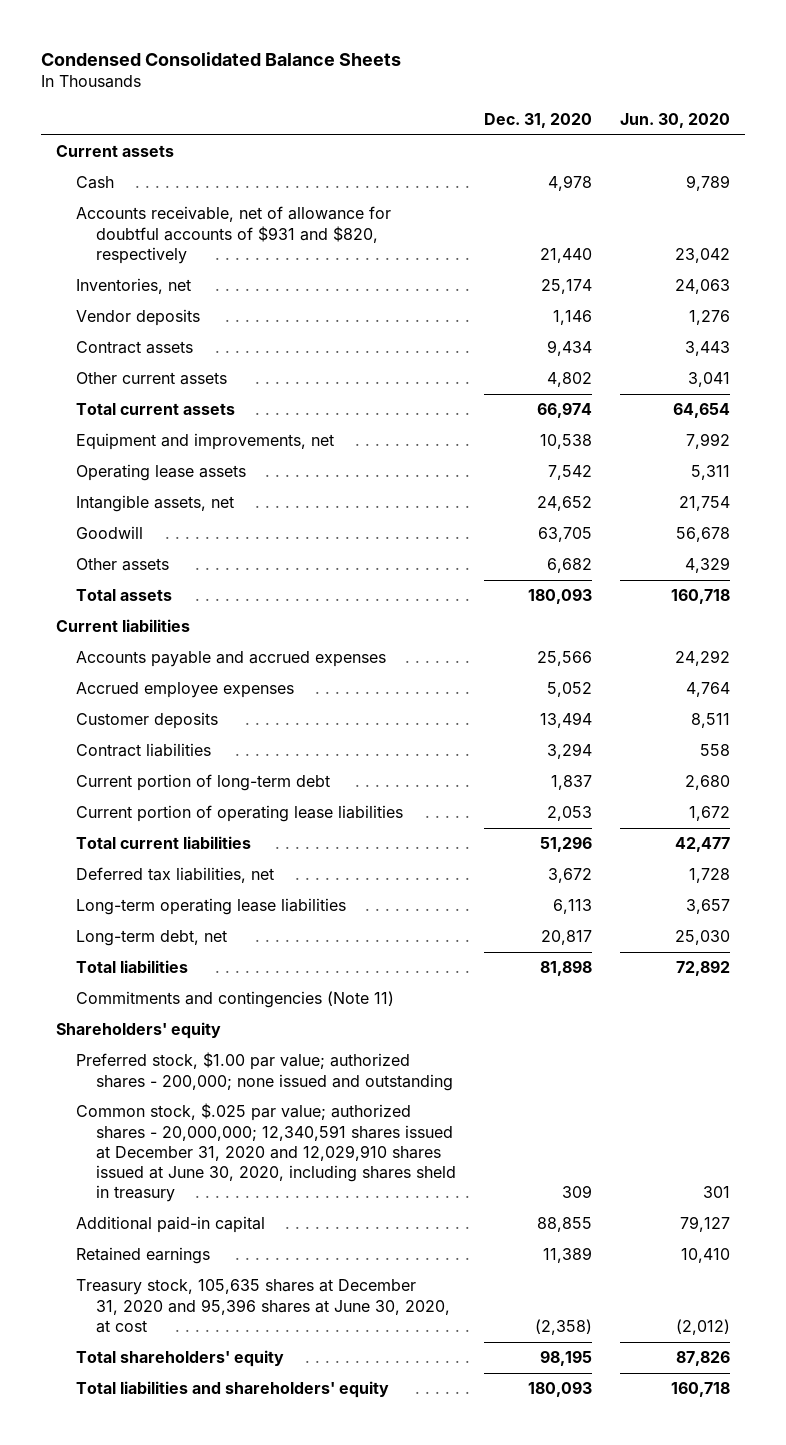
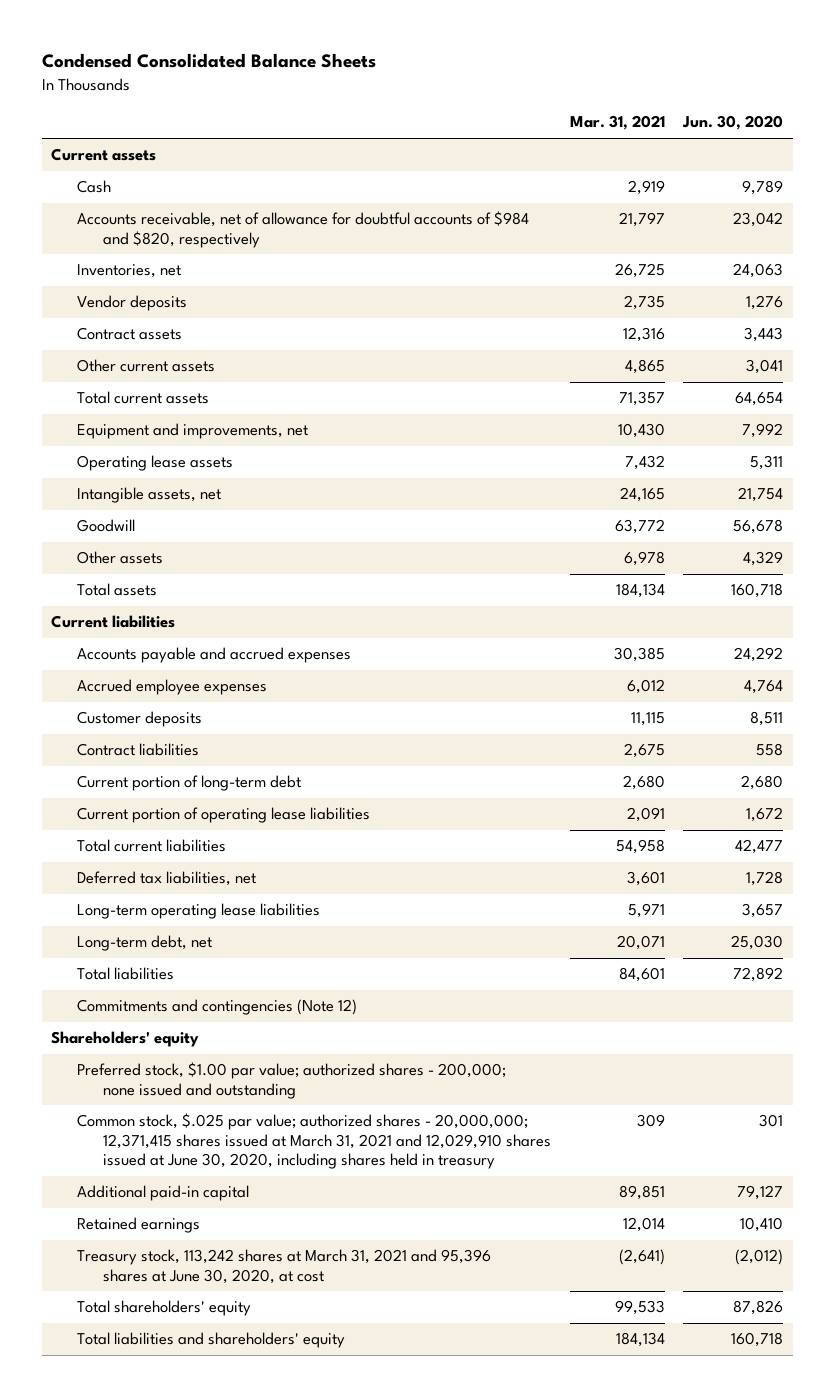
- | Dec. 31, 2020 | Jun. 30, 2020
+ | Mar. 31, 2021 | Jun. 30, 2020
- Accounts receivable, net of allowance for doubtful accounts of $931 and $820, respectively | 21,440 | 23,042
+ Accounts receivable, net of allowance for doubtful accounts of $984 and $820, respectively | 21,797 | 23,042
- Commitments and contingencies (Note 11)
+ Commitments and contingencies (Note 12)
- Common stock, $.025 par value; authorized shares - 20,000,000; 12,340,591 shares issued at December 31, 2020 and 12,029,910 shares issued at June 30, 2020, including shares sheld in treasury | 309 | 301
+ Common stock, $.025 par value; authorized shares - 20,000,000; 12,371,415 shares issued at March 31, 2021 and 12,029,910 shares issued at June 30, 2020, including shares held in treasury | 309 | 301
- Treasury stock, 105,635 shares at December 31, 2020 and 95,396 shares at June 30, 2020, at cost | (2,358) | (2,012)
+ Treasury stock, 113,242 shares at March 31, 2021 and 95,396 shares at June 30, 2020, at cost | (2,641) | (2,012)

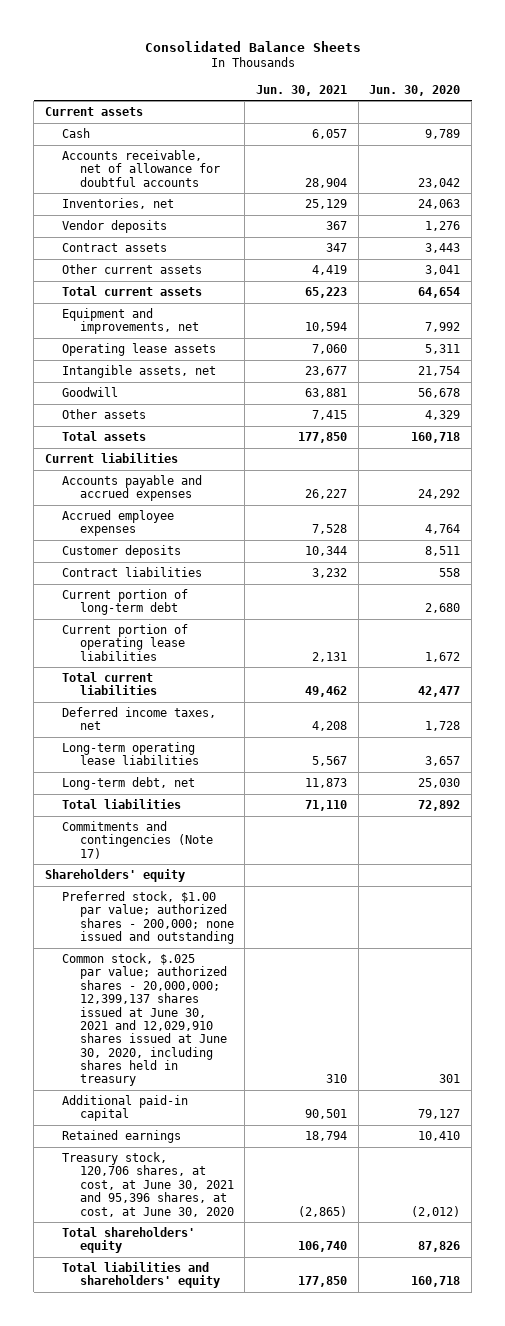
- Condensed Consolidated Balance Sheets
+ Consolidated Balance Sheets
- | Mar. 31, 2021 | Jun. 30, 2020
+ | Jun. 30, 2021 | Jun. 30, 2020
- Accounts receivable, net of allowance for doubtful accounts of $984 and $820, respectively | 21,797 | 23,042
+ Accounts receivable, net of allowance for doubtful accounts | 28,904 | 23,042
- Deferred tax liabilities, net | 3,601 | 1,728
+ Deferred income taxes, net | 4,208 | 1,728
- Commitments and contingencies (Note 12)
+ Commitments and contingencies (Note 17)
- Common stock, $.025 par value; authorized shares - 20,000,000; 12,371,415 shares issued at March 31, 2021 and 12,029,910 shares issued at June 30, 2020, including shares held in treasury | 309 | 301
+ Common stock, $.025 par value; authorized shares - 20,000,000; 12,399,137 shares issued at June 30, 2021 and 12,029,910 shares issued at June 30, 2020, including shares held in treasury | 310 | 301
- Treasury stock, 113,242 shares at March 31, 2021 and 95,396 shares at June 30, 2020, at cost | (2,641) | (2,012)
+ Treasury stock, 120,706 shares, at cost, at June 30, 2021 and 95,396 shares, at cost, at June 30, 2020 | (2,865) | (2,012)

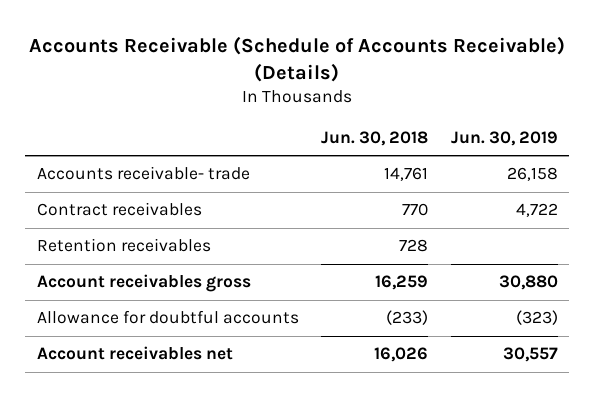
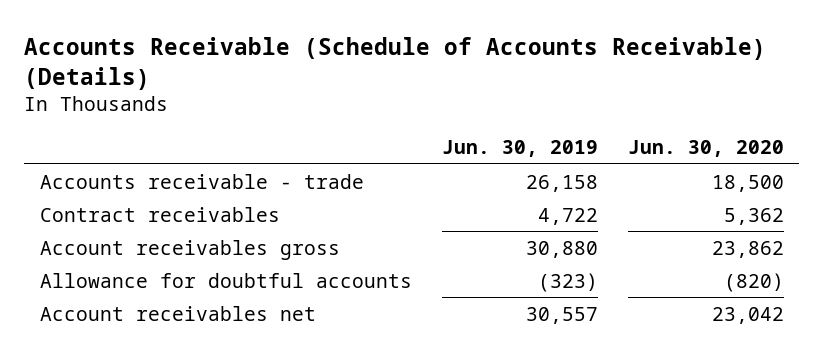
- | Jun. 30, 2018 | Jun. 30, 2019
+ | Jun. 30, 2019 | Jun. 30, 2020
- Accounts receivable- trade | 14,761 | 26,158
+ Accounts receivable - trade | 26,158 | 18,500
- Retention receivables | 728 |

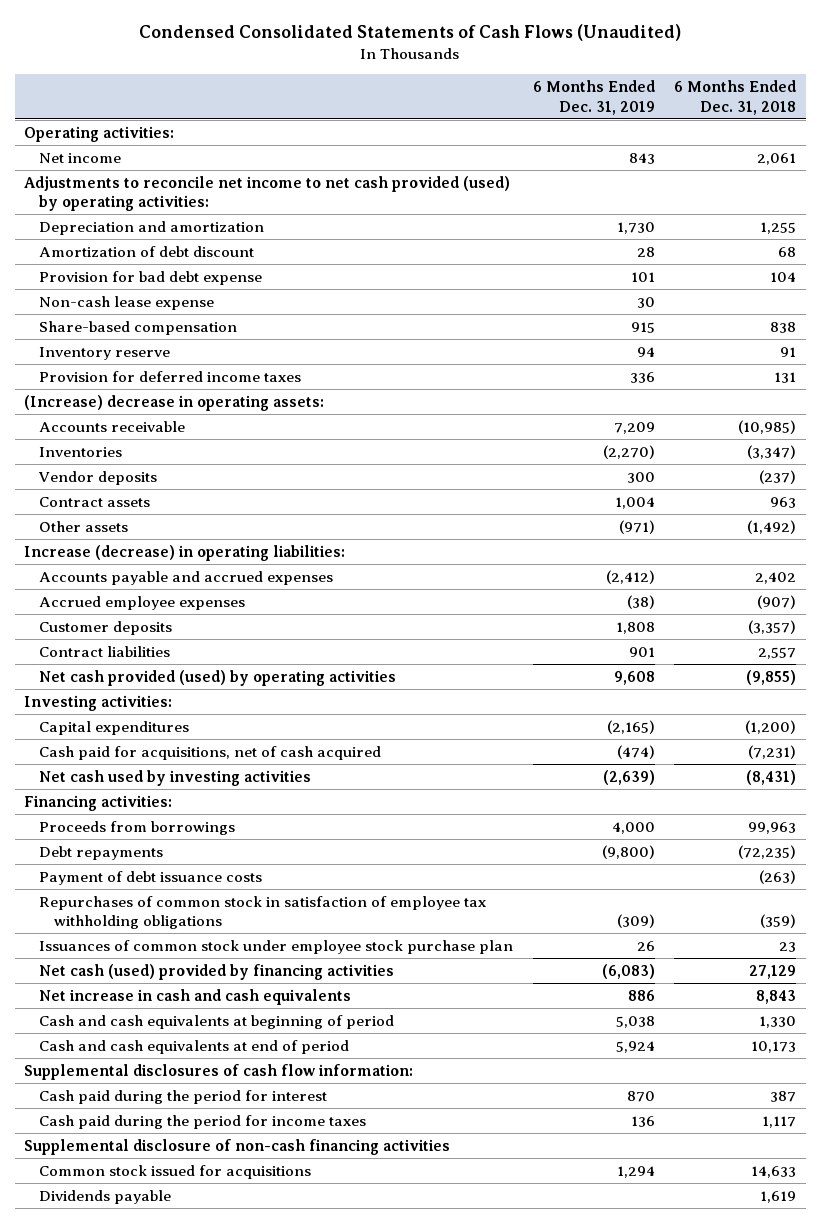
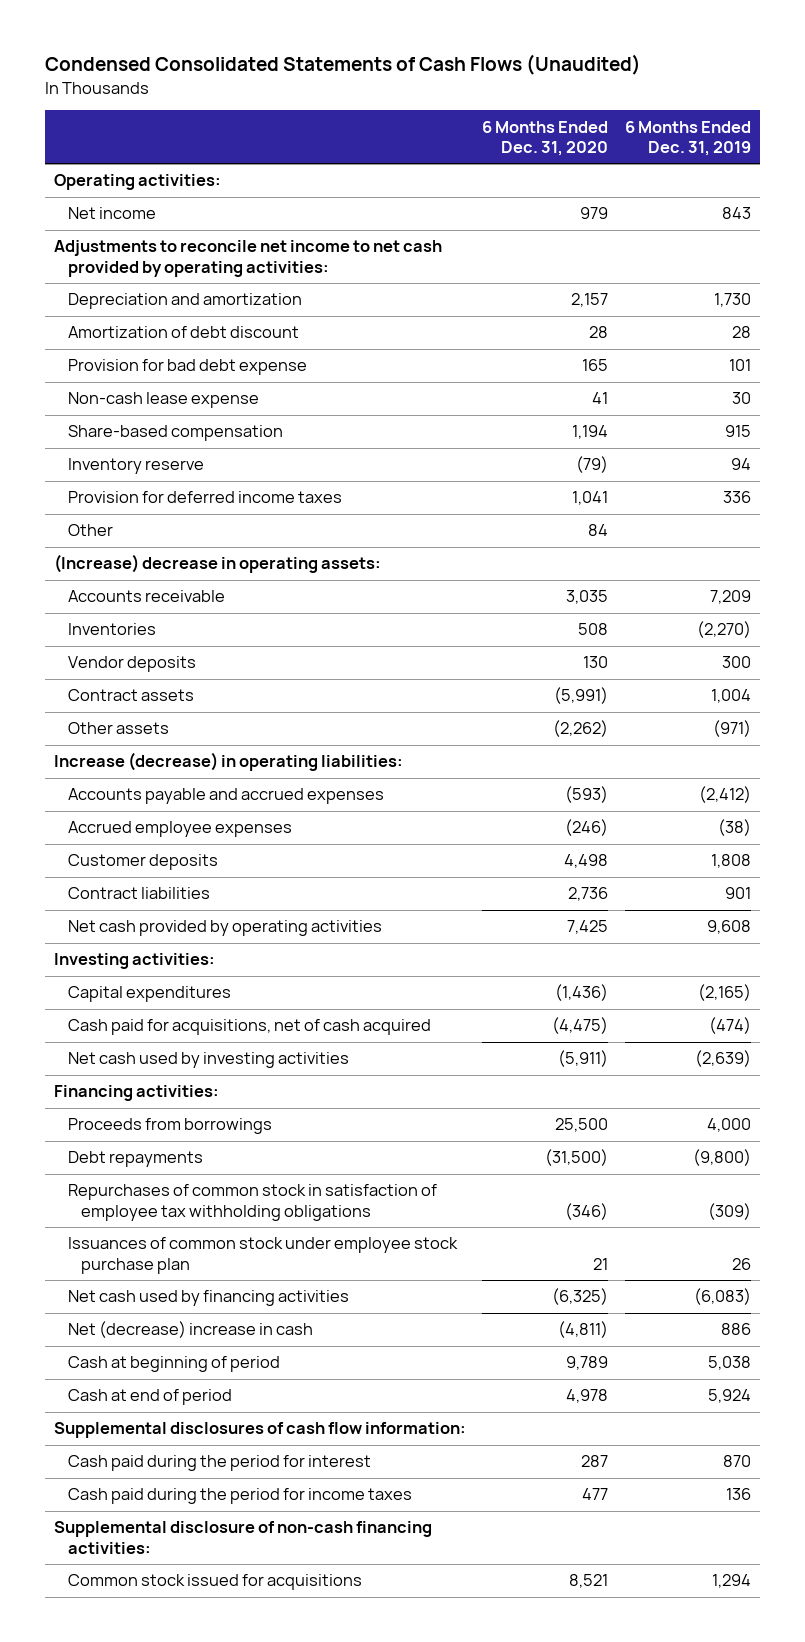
- | 6 Months Ended Dec. 31, 2019 | 6 Months Ended Dec. 31, 2018
+ | 6 Months Ended Dec. 31, 2020 | 6 Months Ended Dec. 31, 2019
- Adjustments to reconcile net income to net cash provided (used) by operating activities:
+ Adjustments to reconcile net income to net cash provided by operating activities:
+ Other | 84 |
- Net cash provided (used) by operating activities | 9,608 | (9,855)
+ Net cash provided by operating activities | 7,425 | 9,608
- Payment of debt issuance costs | | (263)
- Net cash (used) provided by financing activities | (6,083) | 27,129
- Net increase in cash and cash equivalents | 886 | 8,843
- Cash and cash equivalents at beginning of period | 5,038 | 1,330
- Cash and cash equivalents at end of period | 5,924 | 10,173
+ Net cash used by financing activities | (6,325) | (6,083)
+ Net (decrease) increase in cash | (4,811) | 886
+ Cash at beginning of period | 9,789 | 5,038
+ Cash at end of period | 4,978 | 5,924
- Supplemental disclosure of non-cash financing activities
+ Supplemental disclosure of non-cash financing activities:
- Dividends payable | | 1,619

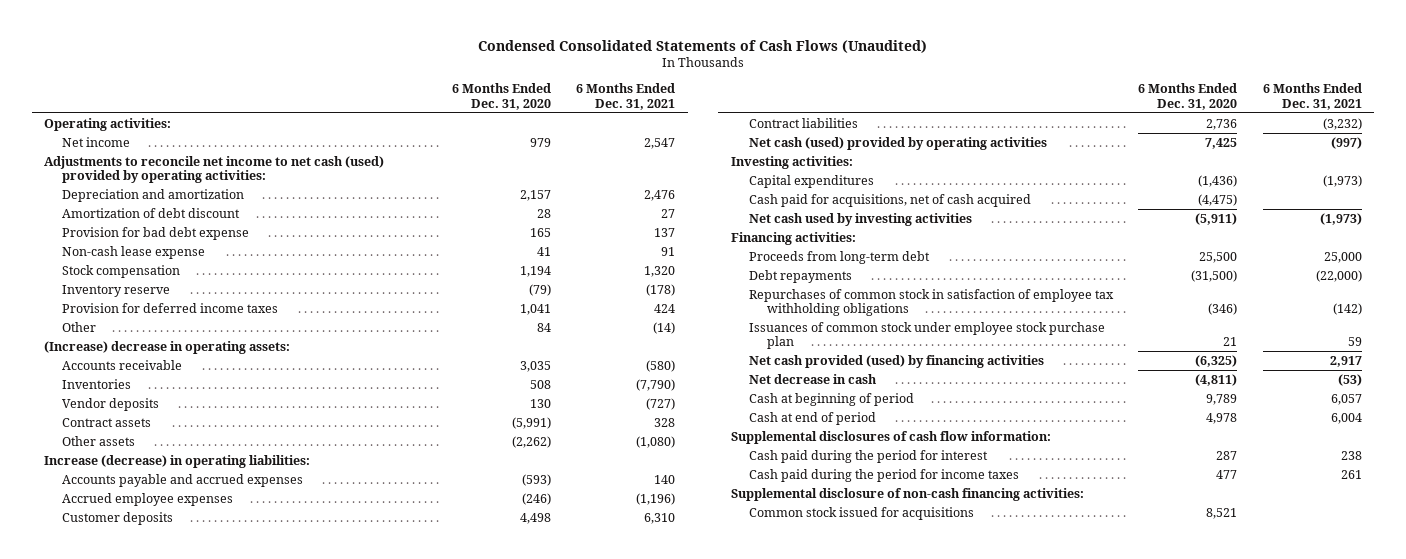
- | 6 Months Ended Dec. 31, 2020 | 6 Months Ended Dec. 31, 2019
+ | 6 Months Ended Dec. 31, 2020 | 6 Months Ended Dec. 31, 2021
- Adjustments to reconcile net income to net cash provided by operating activities:
+ Adjustments to reconcile net income to net cash (used) provided by operating activities:
- Share-based compensation | 1,194 | 915
+ Stock compensation | 1,194 | 1,320
- Net cash provided by operating activities | 7,425 | 9,608
+ Net cash (used) provided by operating activities | 7,425 | (997)
- Proceeds from borrowings | 25,500 | 4,000
+ Proceeds from long-term debt | 25,500 | 25,000
- Net cash used by financing activities | (6,325) | (6,083)
- Net (decrease) increase in cash | (4,811) | 886
+ Net cash provided (used) by financing activities | (6,325) | 2,917
+ Net decrease in cash | (4,811) | (53)

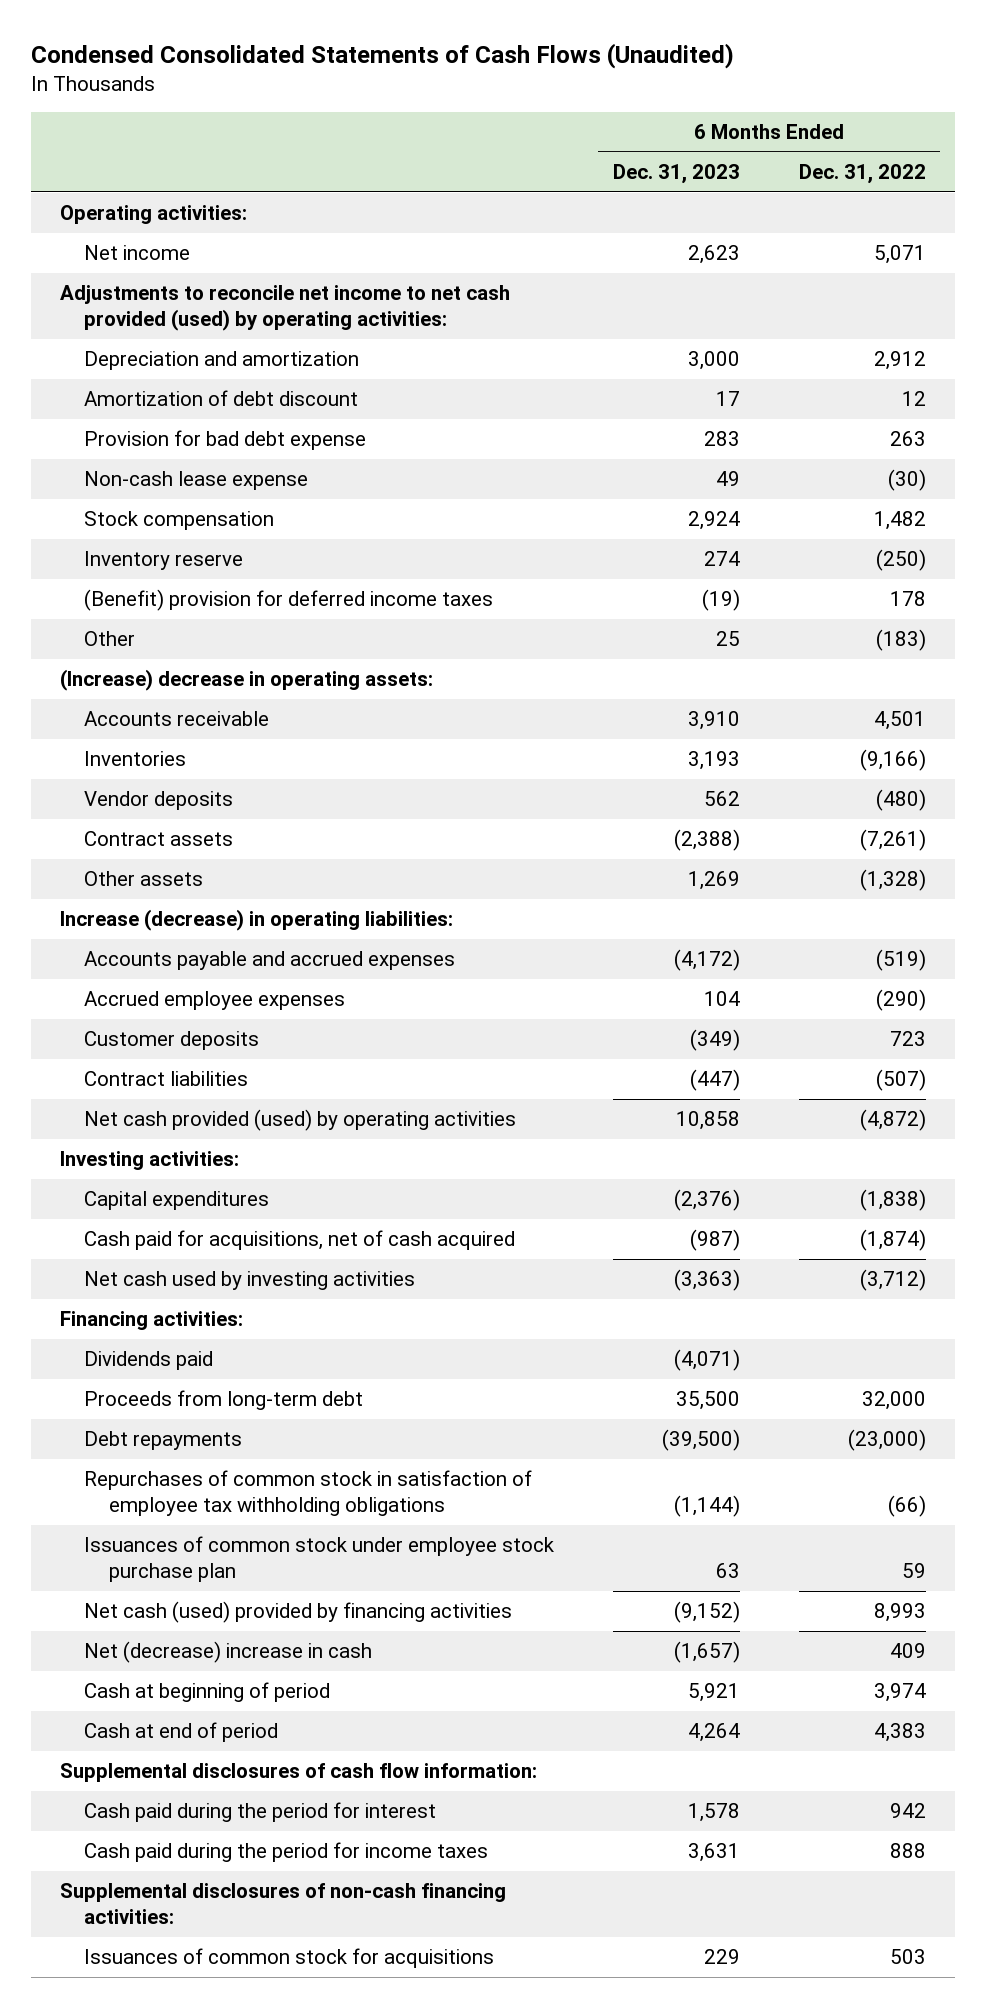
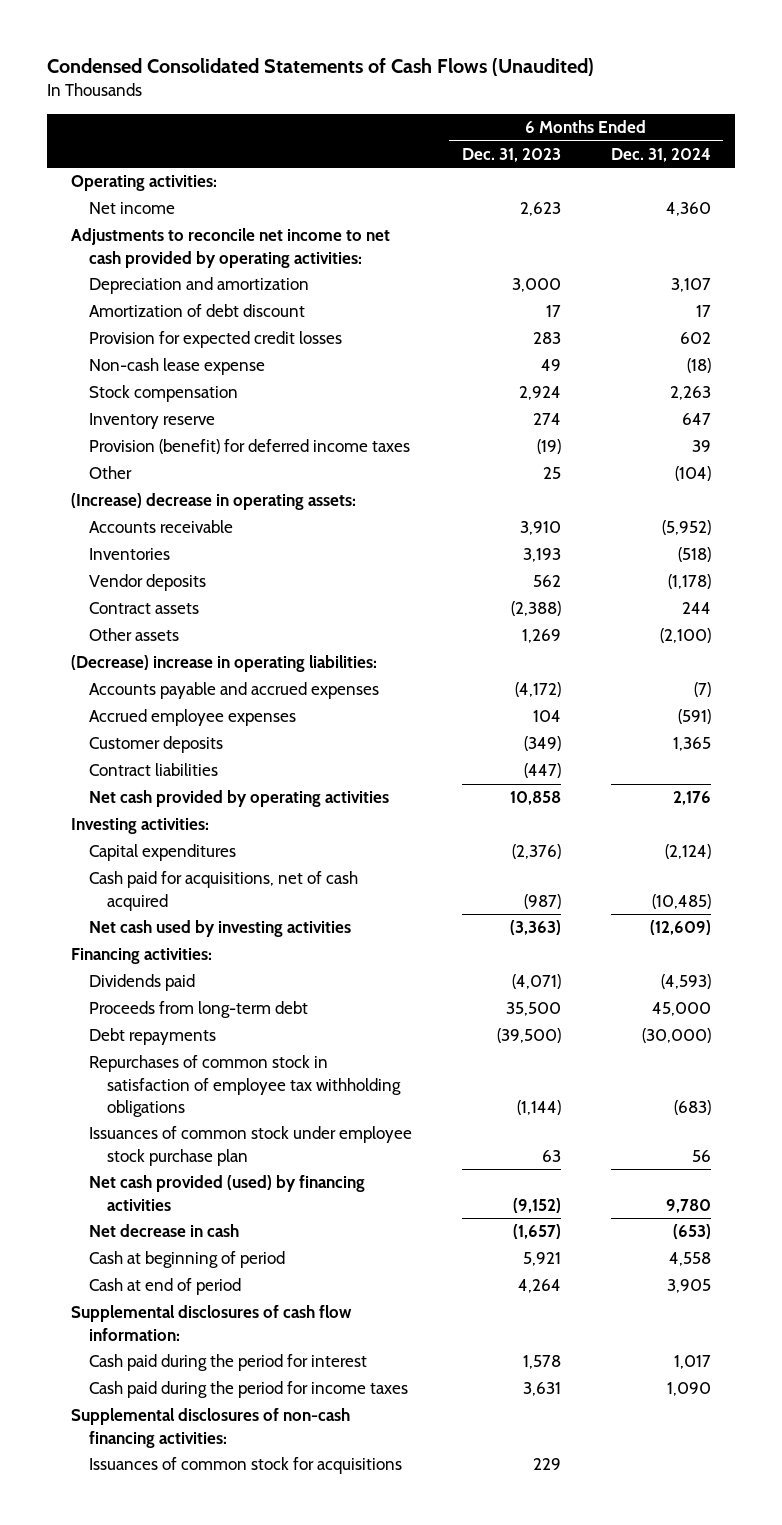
- | 6 Months Ended Dec. 31, 2023 | 6 Months Ended Dec. 31, 2022
+ | 6 Months Ended Dec. 31, 2023 | 6 Months Ended Dec. 31, 2024
- Adjustments to reconcile net income to net cash provided (used) by operating activities:
+ Adjustments to reconcile net income to net cash provided by operating activities:
- Provision for bad debt expense | 283 | 263
+ Provision for expected credit losses | 283 | 602
- (Benefit) provision for deferred income taxes | (19) | 178
+ Provision (benefit) for deferred income taxes | (19) | 39
- Increase (decrease) in operating liabilities:
+ (Decrease) increase in operating liabilities:
- Net cash provided (used) by operating activities | 10,858 | (4,872)
+ Net cash provided by operating activities | 10,858 | 2,176
- Net cash (used) provided by financing activities | (9,152) | 8,993
- Net (decrease) increase in cash | (1,657) | 409
+ Net cash provided (used) by financing activities | (9,152) | 9,780
+ Net decrease in cash | (1,657) | (653)

